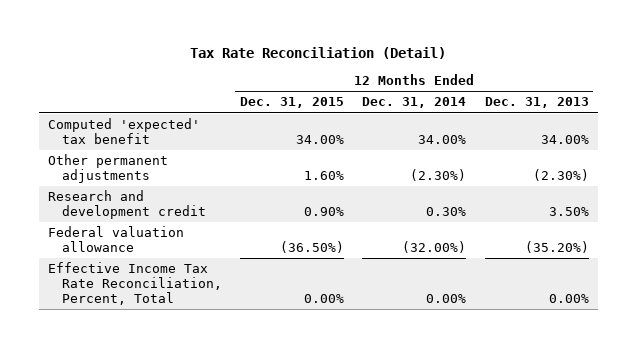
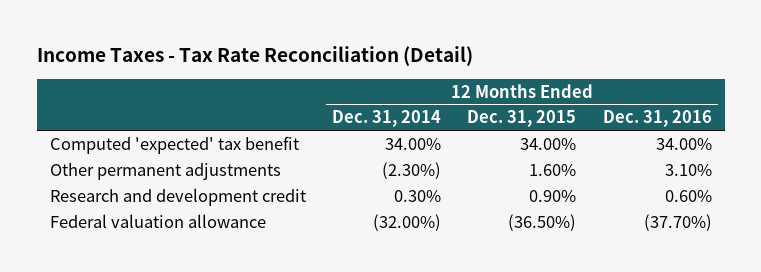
- Tax Rate Reconciliation (Detail)
+ Income Taxes - Tax Rate Reconciliation (Detail)
- | 12 Months Ended Dec. 31, 2015 | 12 Months Ended Dec. 31, 2014 | 12 Months Ended Dec. 31, 2013
+ | 12 Months Ended Dec. 31, 2014 | 12 Months Ended Dec. 31, 2015 | 12 Months Ended Dec. 31, 2016
- Effective Income Tax Rate Reconciliation, Percent, Total | 0.00% | 0.00% | 0.00%

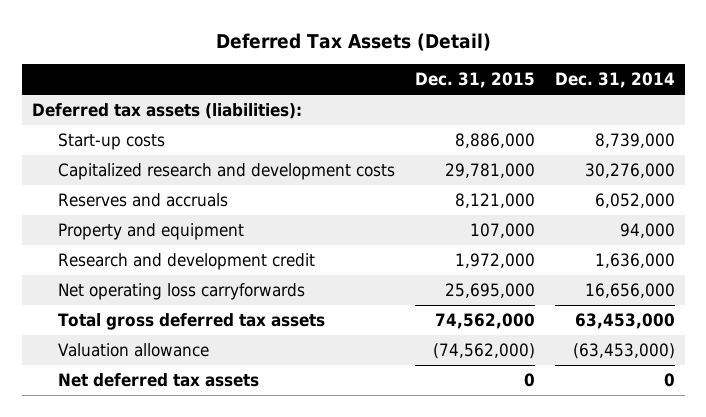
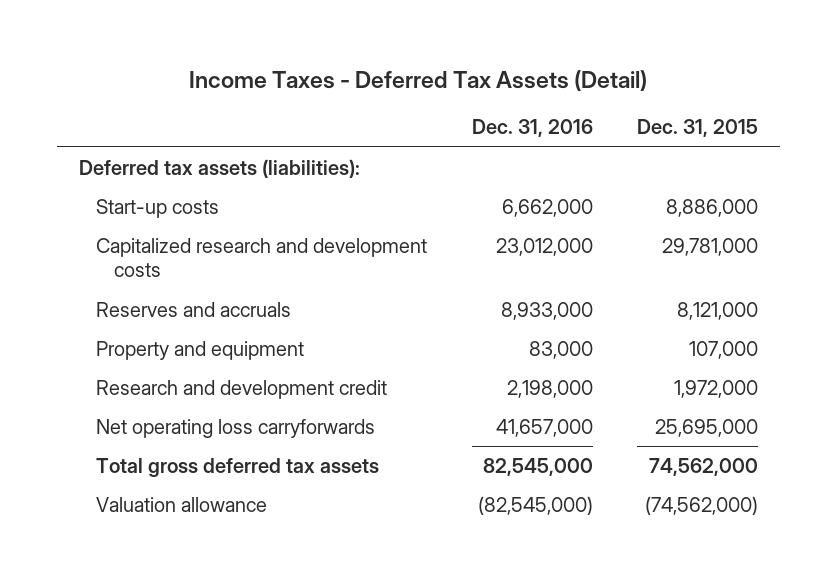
- Deferred Tax Assets (Detail)
+ Income Taxes - Deferred Tax Assets (Detail)
- | Dec. 31, 2015 | Dec. 31, 2014
+ | Dec. 31, 2016 | Dec. 31, 2015
- Net deferred tax assets | 0 | 0

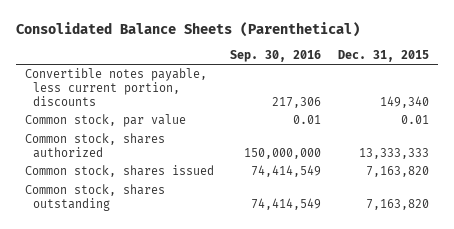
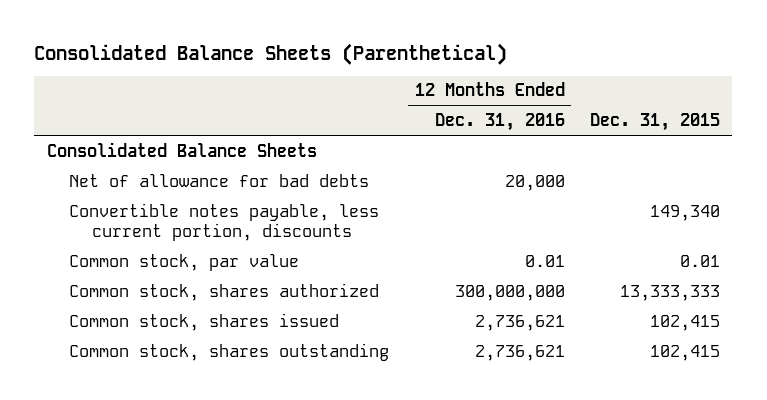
- | Sep. 30, 2016 | Dec. 31, 2015
+ | 12 Months Ended Dec. 31, 2016 | Dec. 31, 2015
+ Consolidated Balance Sheets
+ Net of allowance for bad debts | 20,000 |
- Common stock, shares issued | 74,414,549 | 7,163,820
- Common stock, shares outstanding | 74,414,549 | 7,163,820
+ Common stock, shares issued | 2,736,621 | 102,415
+ Common stock, shares outstanding | 2,736,621 | 102,415

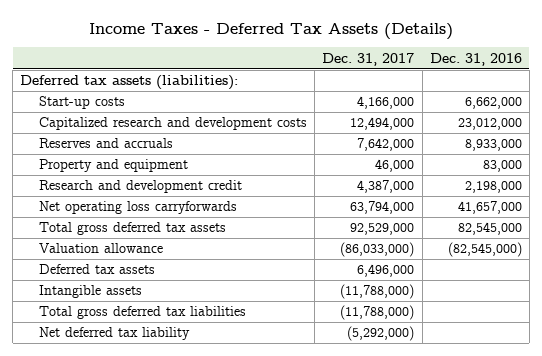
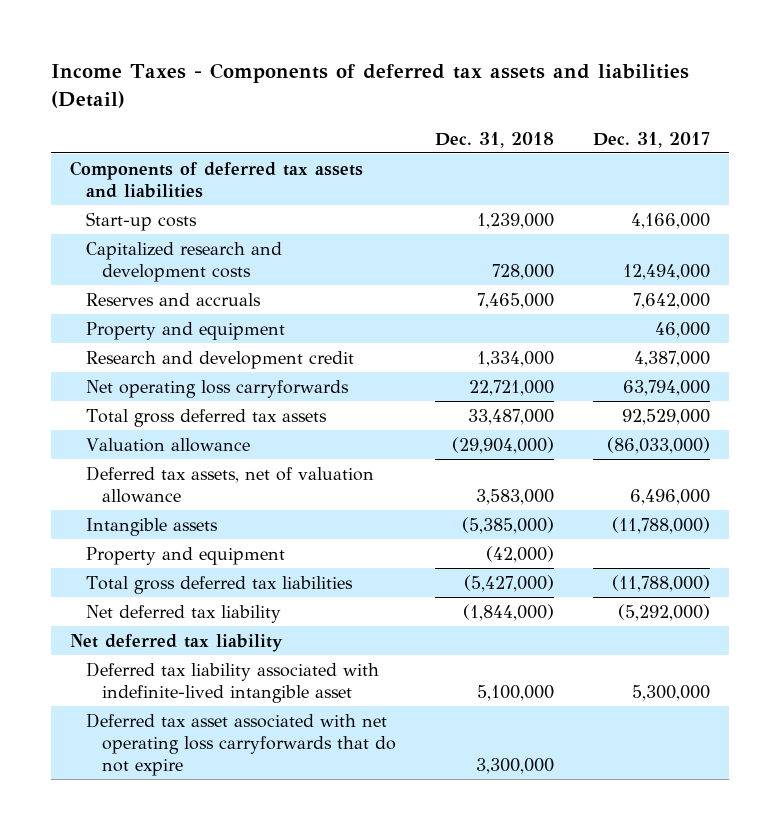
- Income Taxes - Deferred Tax Assets (Details)
+ Income Taxes - Components of deferred tax assets and liabilities (Detail)
- | Dec. 31, 2017 | Dec. 31, 2016
+ | Dec. 31, 2018 | Dec. 31, 2017
- Deferred tax assets (liabilities):
+ Components of deferred tax assets and liabilities
- Deferred tax assets | 6,496,000 |
+ Deferred tax assets, net of valuation allowance | 3,583,000 | 6,496,000
+ Property and equipment | (42,000) |
+ Net deferred tax liability
+ Deferred tax liability associated with indefinite-lived intangible asset | 5,100,000 | 5,300,000
+ Deferred tax asset associated with net operating loss carryforwards that do not expire | 3,300,000 |

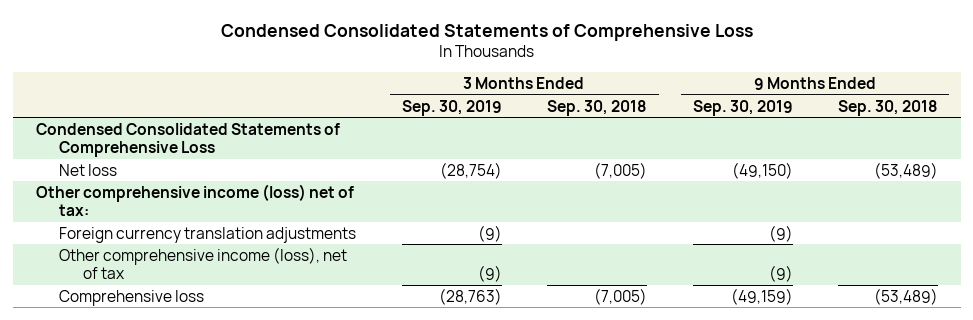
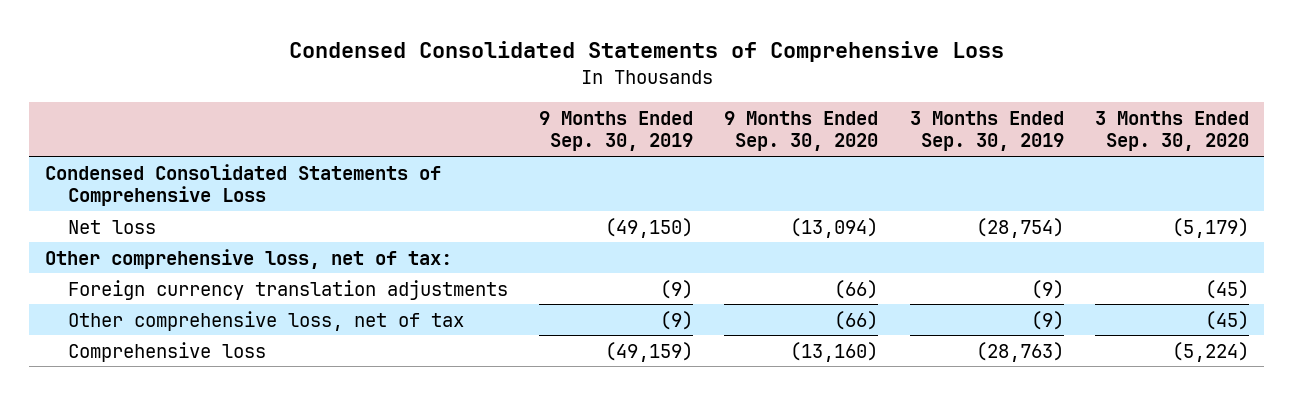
- | 3 Months Ended Sep. 30, 2019 | 3 Months Ended Sep. 30, 2018 | 9 Months Ended Sep. 30, 2019 | 9 Months Ended Sep. 30, 2018
+ | 9 Months Ended Sep. 30, 2019 | 9 Months Ended Sep. 30, 2020 | 3 Months Ended Sep. 30, 2019 | 3 Months Ended Sep. 30, 2020
- Other comprehensive income (loss) net of tax:
+ Other comprehensive loss, net of tax:
- Other comprehensive income (loss), net of tax | (9) | | (9) |
+ Other comprehensive loss, net of tax | (9) | (66) | (9) | (45)

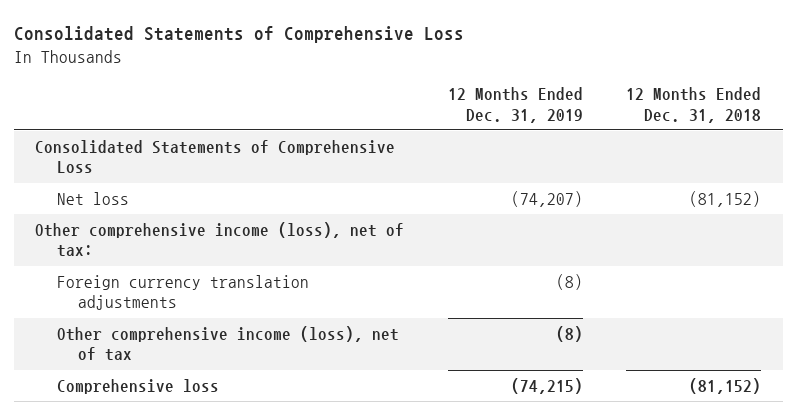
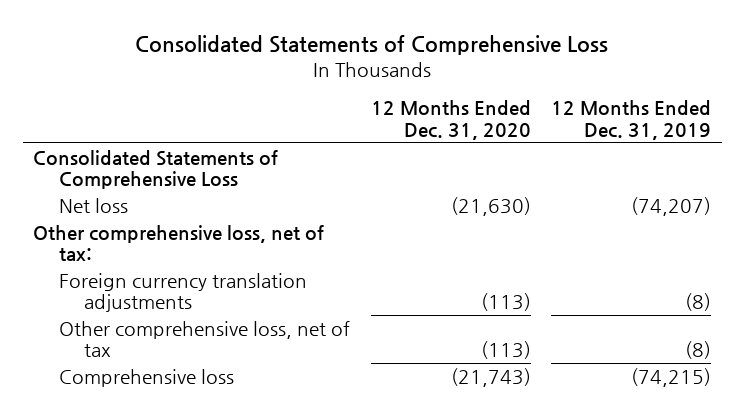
- | 12 Months Ended Dec. 31, 2019 | 12 Months Ended Dec. 31, 2018
+ | 12 Months Ended Dec. 31, 2020 | 12 Months Ended Dec. 31, 2019
- Other comprehensive income (loss), net of tax:
+ Other comprehensive loss, net of tax:
- Other comprehensive income (loss), net of tax | (8) |
+ Other comprehensive loss, net of tax | (113) | (8)

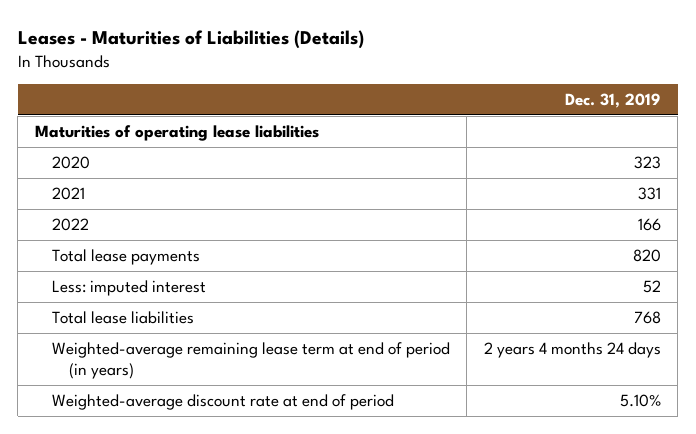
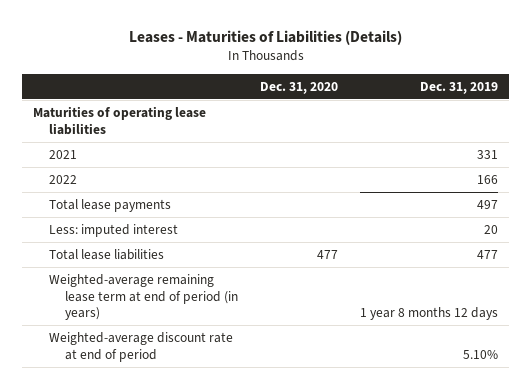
- | Dec. 31, 2019
+ | Dec. 31, 2020 | Dec. 31, 2019
- 2020 | 323
- Total lease payments | 820
- Less: imputed interest | 52
- Total lease liabilities | 768
- Weighted-average remaining lease term at end of period (in years) | 2 years 4 months 24 days
+ Total lease payments | | 497
+ Less: imputed interest | | 20
+ Total lease liabilities | 477 | 477
+ Weighted-average remaining lease term at end of period (in years) | | 1 year 8 months 12 days

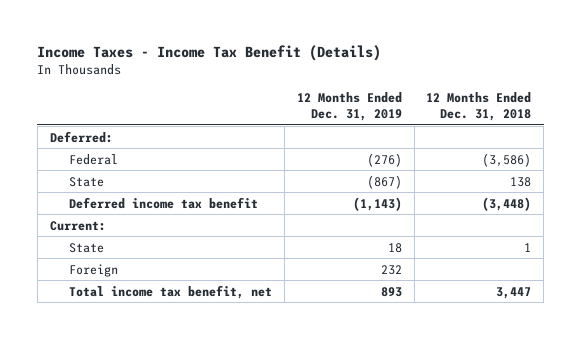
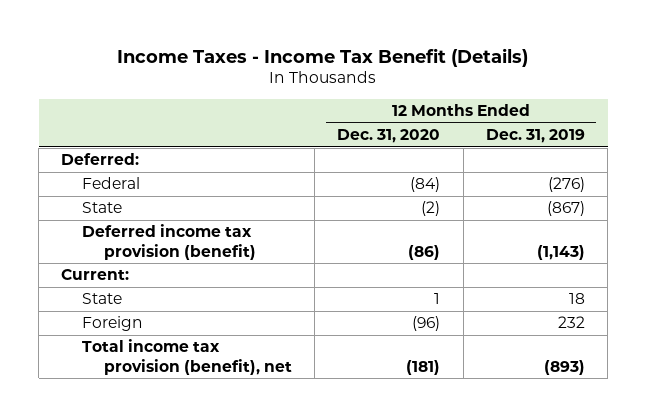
- | 12 Months Ended Dec. 31, 2019 | 12 Months Ended Dec. 31, 2018
+ | 12 Months Ended Dec. 31, 2020 | 12 Months Ended Dec. 31, 2019
- Deferred income tax benefit | (1,143) | (3,448)
+ Deferred income tax provision (benefit) | (86) | (1,143)
- Total income tax benefit, net | 893 | 3,447
+ Total income tax provision (benefit), net | (181) | (893)

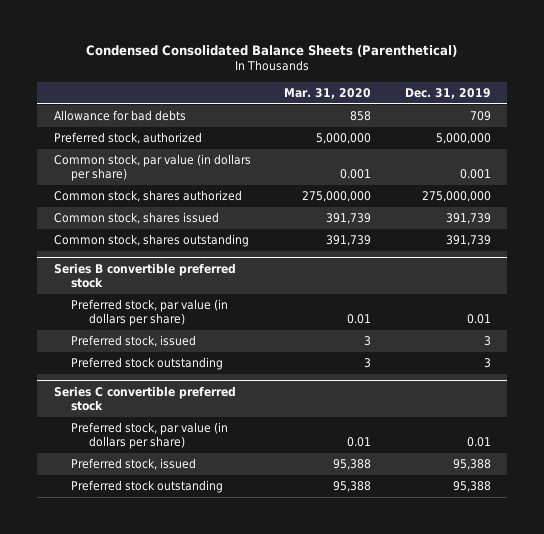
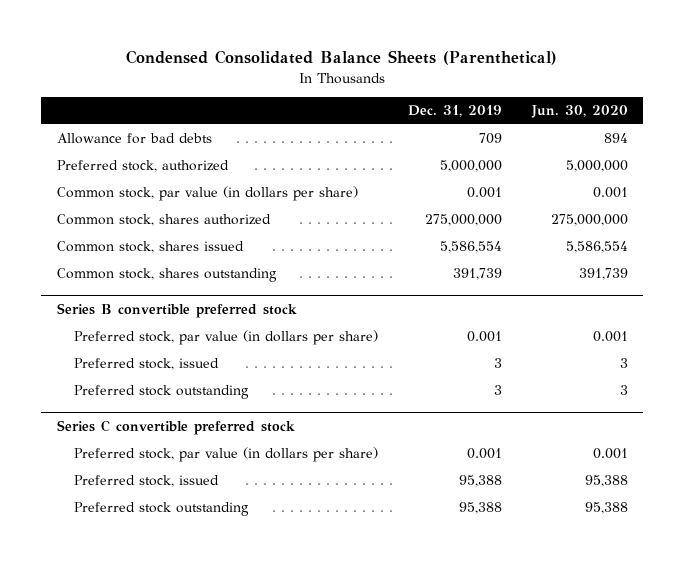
- | Mar. 31, 2020 | Dec. 31, 2019
+ | Dec. 31, 2019 | Jun. 30, 2020
- Common stock, shares issued | 391,739 | 391,739
+ Common stock, shares issued | 5,586,554 | 5,586,554
@ Series B convertible preferred stock
- Preferred stock, par value (in dollars per share) | 0.01 | 0.01
+ Preferred stock, par value (in dollars per share) | 0.001 | 0.001
@ Series C convertible preferred stock
- Preferred stock, par value (in dollars per share) | 0.01 | 0.01
+ Preferred stock, par value (in dollars per share) | 0.001 | 0.001

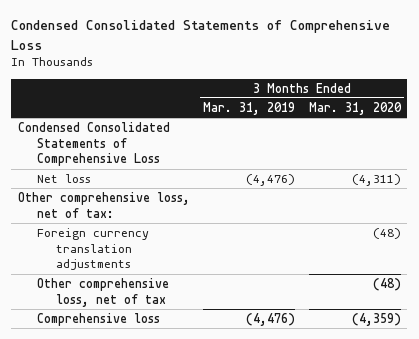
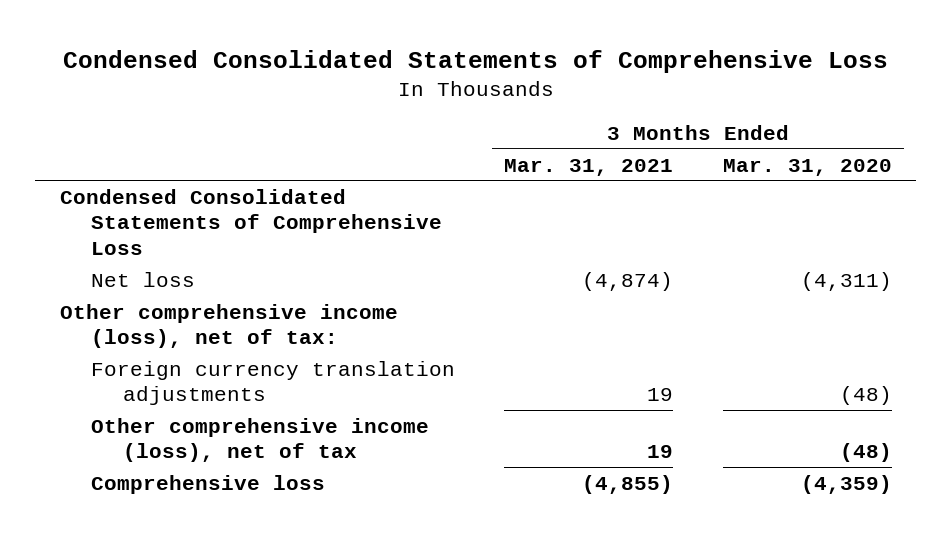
- | 3 Months Ended Mar. 31, 2019 | 3 Months Ended Mar. 31, 2020
+ | 3 Months Ended Mar. 31, 2021 | 3 Months Ended Mar. 31, 2020
- Other comprehensive loss, net of tax:
+ Other comprehensive income (loss), net of tax:
- Other comprehensive loss, net of tax | | (48)
+ Other comprehensive income (loss), net of tax | 19 | (48)

